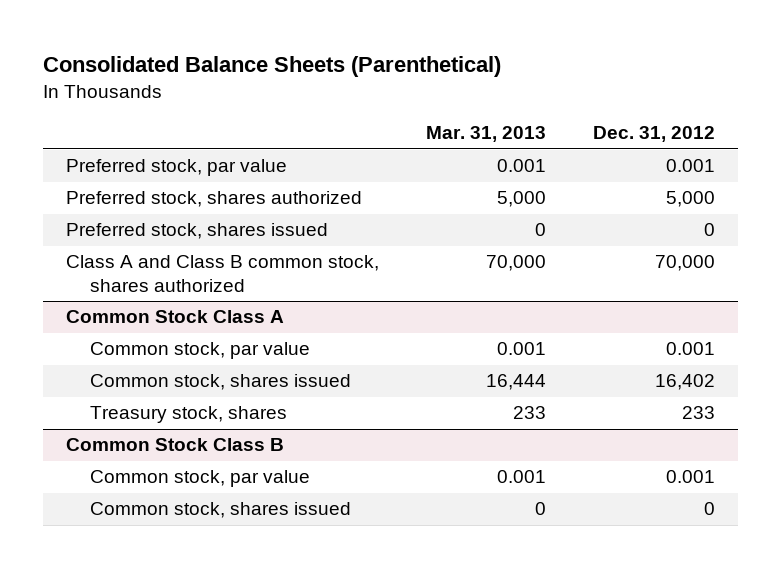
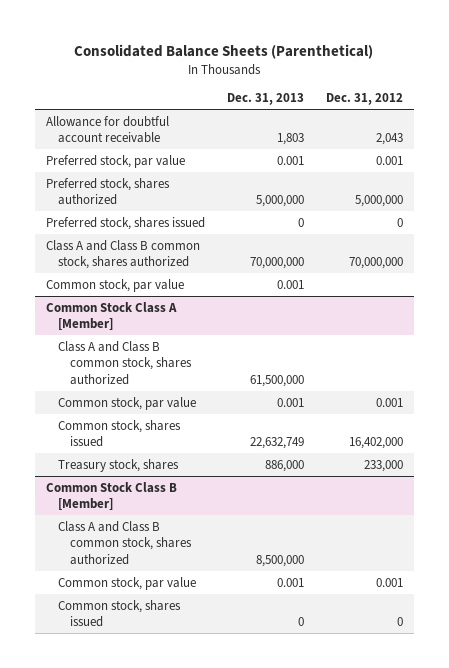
- | Mar. 31, 2013 | Dec. 31, 2012
+ | Dec. 31, 2013 | Dec. 31, 2012
+ Allowance for doubtful account receivable | 1,803 | 2,043
- Preferred stock, shares authorized | 5,000 | 5,000
+ Preferred stock, shares authorized | 5,000,000 | 5,000,000
- Class A and Class B common stock, shares authorized | 70,000 | 70,000
- Common Stock Class A
+ Class A and Class B common stock, shares authorized | 70,000,000 | 70,000,000
+ Common stock, par value | 0.001 |
+ Common Stock Class A [Member]
+ Class A and Class B common stock, shares authorized | 61,500,000 |
- Common stock, shares issued | 16,444 | 16,402
- Treasury stock, shares | 233 | 233
- Common Stock Class B
+ Common stock, shares issued | 22,632,749 | 16,402,000
+ Treasury stock, shares | 886,000 | 233,000
+ Common Stock Class B [Member]
+ Class A and Class B common stock, shares authorized | 8,500,000 |

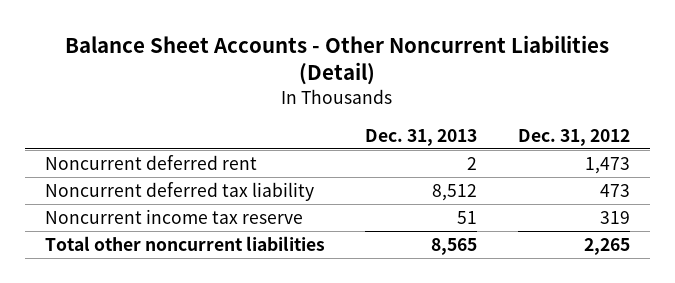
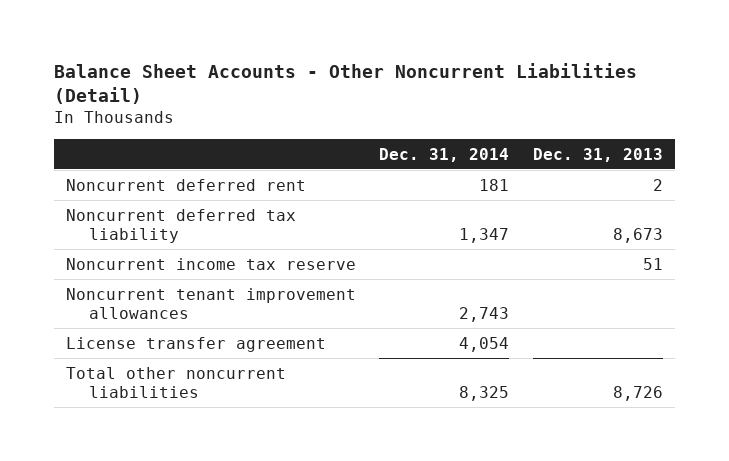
- | Dec. 31, 2013 | Dec. 31, 2012
+ | Dec. 31, 2014 | Dec. 31, 2013
- Noncurrent deferred tax liability | 8,512 | 473
+ Noncurrent deferred tax liability | 1,347 | 8,673
- Total other noncurrent liabilities | 8,565 | 2,265
+ Noncurrent tenant improvement allowances | 2,743 |
+ License transfer agreement | 4,054 |
+ Total other noncurrent liabilities | 8,325 | 8,726

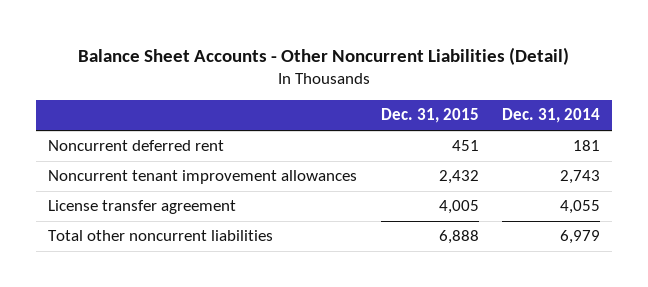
- | Dec. 31, 2014 | Dec. 31, 2013
+ | Dec. 31, 2015 | Dec. 31, 2014
- Noncurrent deferred tax liability | 1,347 | 8,673
- Noncurrent income tax reserve | | 51
- License transfer agreement | 4,054 |
- Total other noncurrent liabilities | 8,325 | 8,726
+ License transfer agreement | 4,005 | 4,055
+ Total other noncurrent liabilities | 6,888 | 6,979

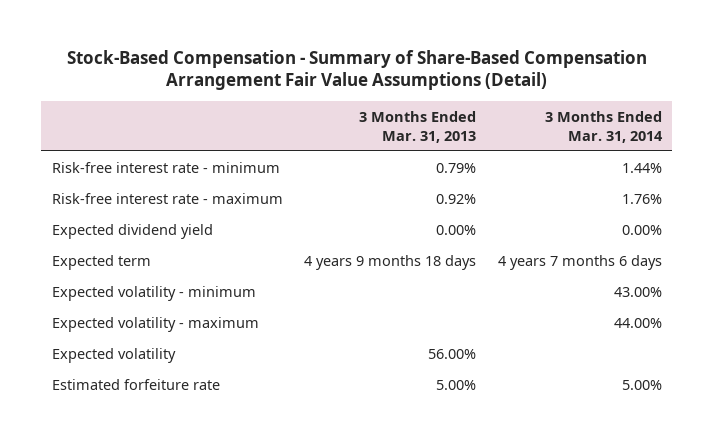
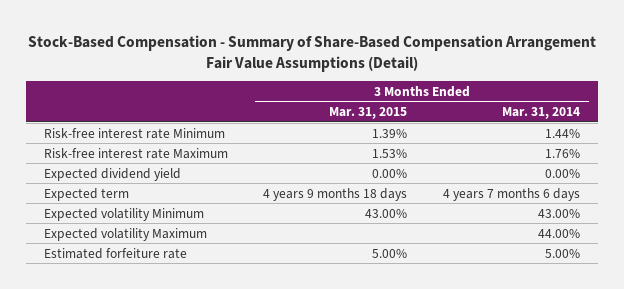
- | 3 Months Ended Mar. 31, 2013 | 3 Months Ended Mar. 31, 2014
+ | 3 Months Ended Mar. 31, 2015 | 3 Months Ended Mar. 31, 2014
- Risk-free interest rate - minimum | 0.79% | 1.44%
- Risk-free interest rate - maximum | 0.92% | 1.76%
+ Risk-free interest rate Minimum | 1.39% | 1.44%
+ Risk-free interest rate Maximum | 1.53% | 1.76%
- Expected volatility - minimum | | 43.00%
- Expected volatility - maximum | | 44.00%
- Expected volatility | 56.00% |
+ Expected volatility Minimum | 43.00% | 43.00%
+ Expected volatility Maximum | | 44.00%

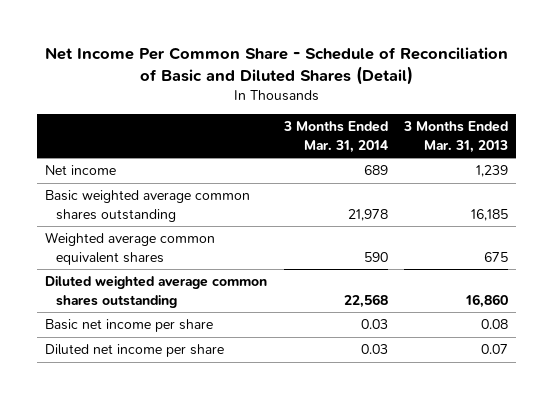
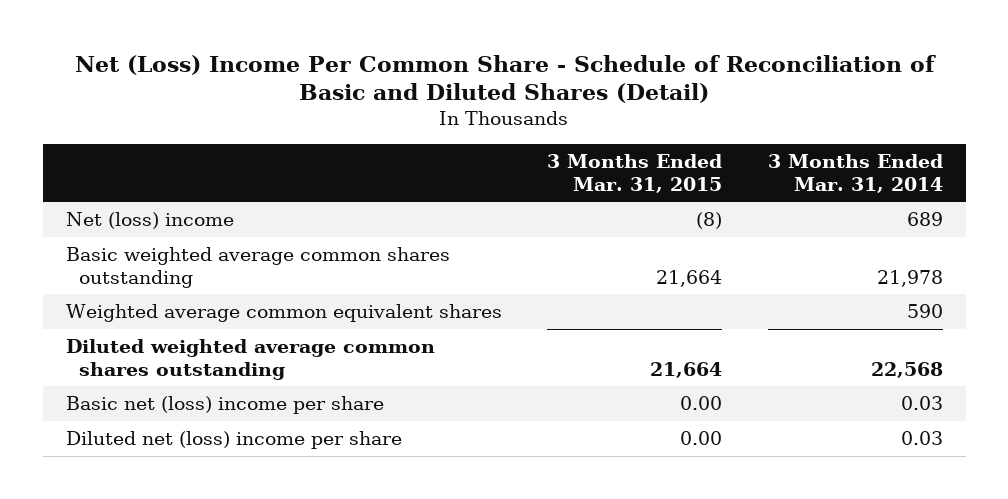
- Net Income Per Common Share - Schedule of Reconciliation of Basic and Diluted Shares (Detail)
+ Net (Loss) Income Per Common Share - Schedule of Reconciliation of Basic and Diluted Shares (Detail)
- | 3 Months Ended Mar. 31, 2014 | 3 Months Ended Mar. 31, 2013
+ | 3 Months Ended Mar. 31, 2015 | 3 Months Ended Mar. 31, 2014
- Net income | 689 | 1,239
+ Net (loss) income | (8) | 689
- Basic net income per share | 0.03 | 0.08
- Diluted net income per share | 0.03 | 0.07
+ Basic net (loss) income per share | 0.00 | 0.03
+ Diluted net (loss) income per share | 0.00 | 0.03

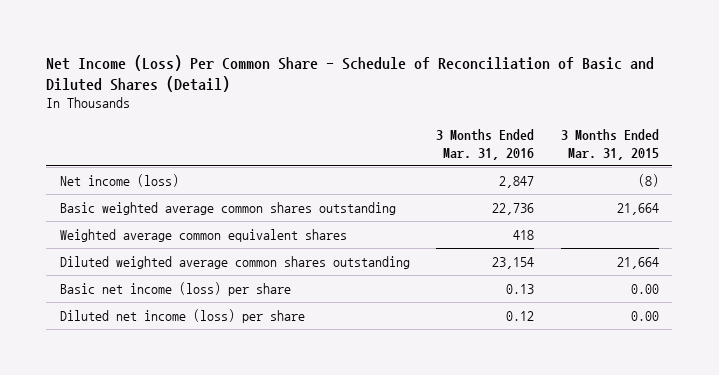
- Net (Loss) Income Per Common Share - Schedule of Reconciliation of Basic and Diluted Shares (Detail)
+ Net Income (Loss) Per Common Share - Schedule of Reconciliation of Basic and Diluted Shares (Detail)
- | 3 Months Ended Mar. 31, 2015 | 3 Months Ended Mar. 31, 2014
+ | 3 Months Ended Mar. 31, 2016 | 3 Months Ended Mar. 31, 2015
- Net (loss) income | (8) | 689
+ Net income (loss) | 2,847 | (8)
- Basic net (loss) income per share | 0.00 | 0.03
- Diluted net (loss) income per share | 0.00 | 0.03
+ Basic net income (loss) per share | 0.13 | 0.00
+ Diluted net income (loss) per share | 0.12 | 0.00

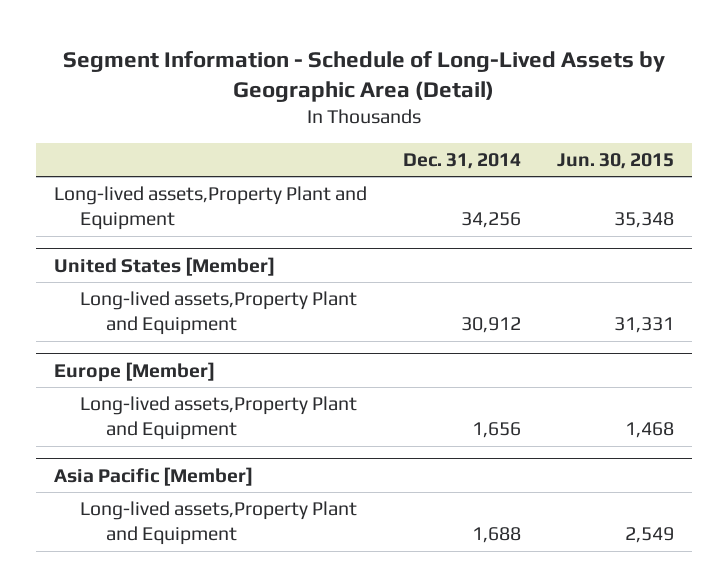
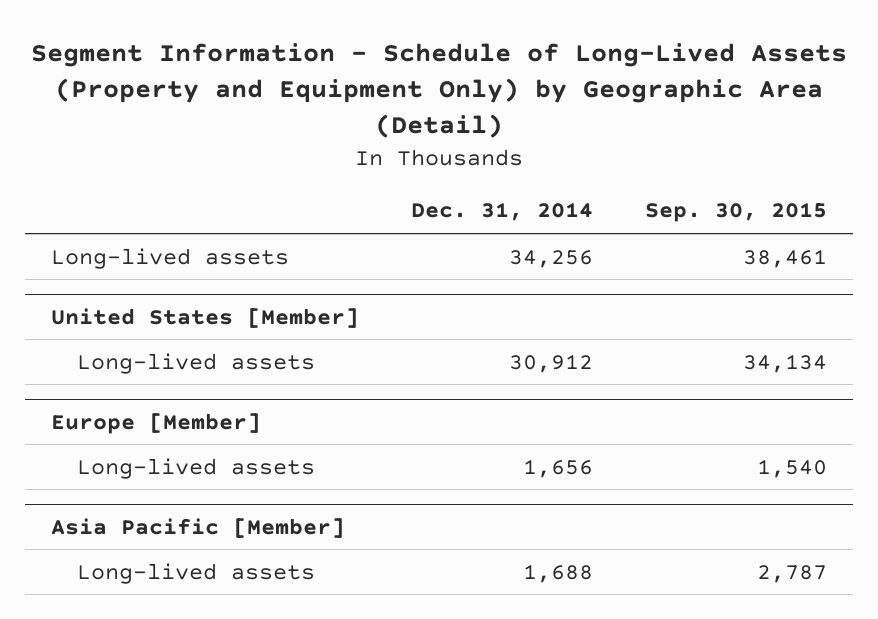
- Segment Information - Schedule of Long-Lived Assets by Geographic Area (Detail)
+ Segment Information - Schedule of Long-Lived Assets (Property and Equipment Only) by Geographic Area (Detail)
- | Dec. 31, 2014 | Jun. 30, 2015
+ | Dec. 31, 2014 | Sep. 30, 2015
- Long-lived assets,Property Plant and Equipment | 34,256 | 35,348
+ Long-lived assets | 34,256 | 38,461
@ United States [Member]
- Long-lived assets,Property Plant and Equipment | 30,912 | 31,331
+ Long-lived assets | 30,912 | 34,134
@ Europe [Member]
- Long-lived assets,Property Plant and Equipment | 1,656 | 1,468
+ Long-lived assets | 1,656 | 1,540
@ Asia Pacific [Member]
- Long-lived assets,Property Plant and Equipment | 1,688 | 2,549
+ Long-lived assets | 1,688 | 2,787

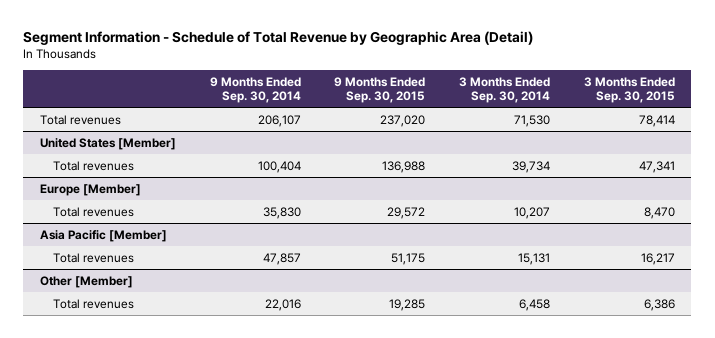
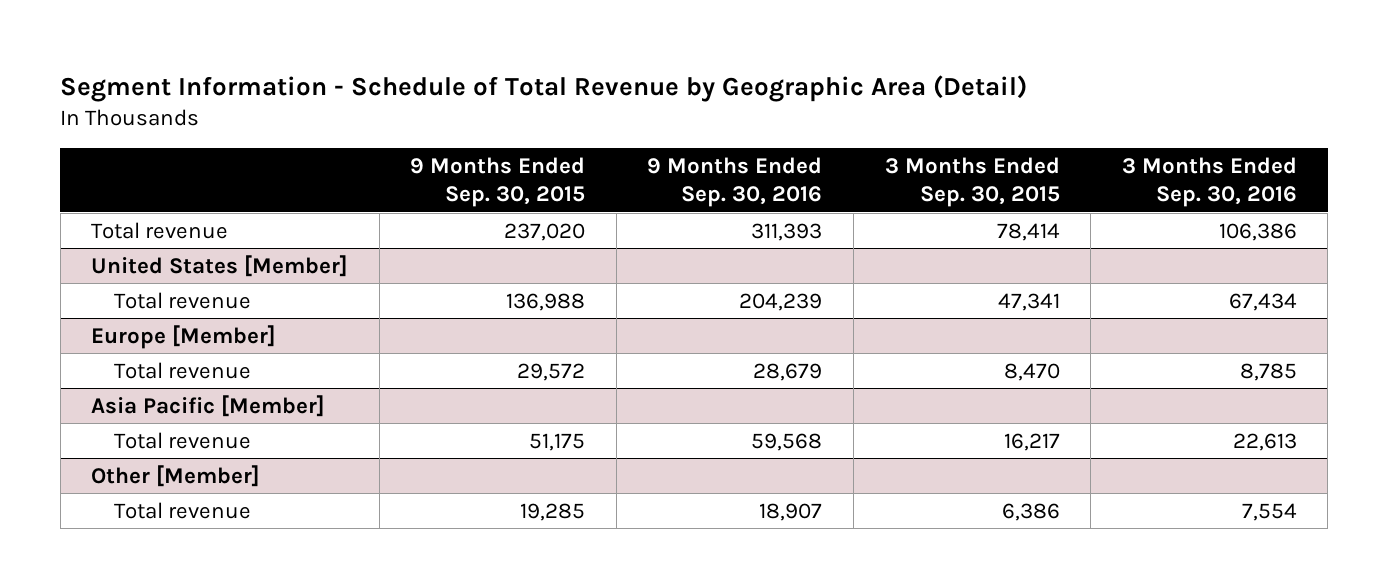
- | 9 Months Ended Sep. 30, 2014 | 9 Months Ended Sep. 30, 2015 | 3 Months Ended Sep. 30, 2014 | 3 Months Ended Sep. 30, 2015
+ | 9 Months Ended Sep. 30, 2015 | 9 Months Ended Sep. 30, 2016 | 3 Months Ended Sep. 30, 2015 | 3 Months Ended Sep. 30, 2016
- Total revenues | 206,107 | 237,020 | 71,530 | 78,414
+ Total revenue | 237,020 | 311,393 | 78,414 | 106,386
@ United States [Member]
- Total revenues | 100,404 | 136,988 | 39,734 | 47,341
+ Total revenue | 136,988 | 204,239 | 47,341 | 67,434
@ Europe [Member]
- Total revenues | 35,830 | 29,572 | 10,207 | 8,470
+ Total revenue | 29,572 | 28,679 | 8,470 | 8,785
@ Asia Pacific [Member]
- Total revenues | 47,857 | 51,175 | 15,131 | 16,217
+ Total revenue | 51,175 | 59,568 | 16,217 | 22,613
@ Other [Member]
- Total revenues | 22,016 | 19,285 | 6,458 | 6,386
+ Total revenue | 19,285 | 18,907 | 6,386 | 7,554

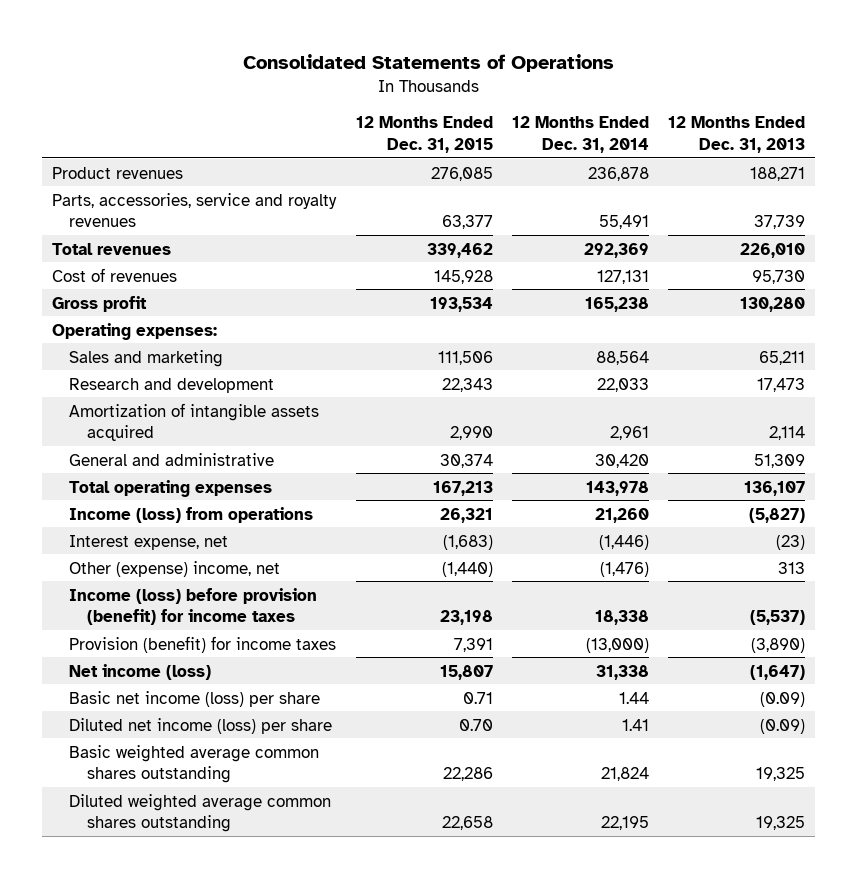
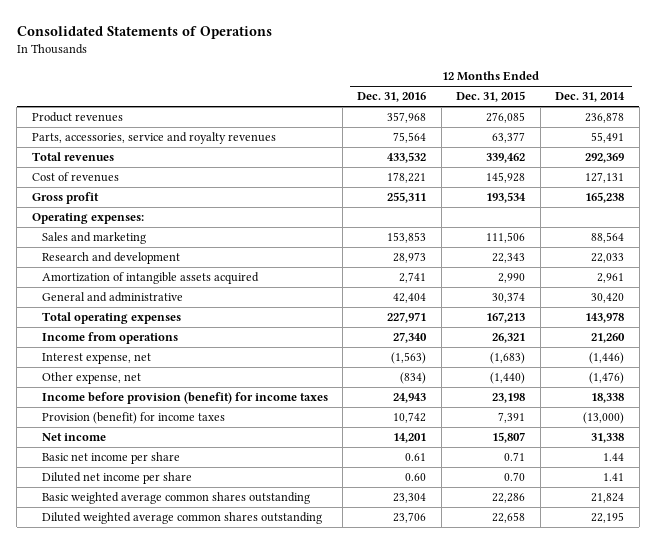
- | 12 Months Ended Dec. 31, 2015 | 12 Months Ended Dec. 31, 2014 | 12 Months Ended Dec. 31, 2013
+ | 12 Months Ended Dec. 31, 2016 | 12 Months Ended Dec. 31, 2015 | 12 Months Ended Dec. 31, 2014
- Income (loss) from operations | 26,321 | 21,260 | (5,827)
+ Income from operations | 27,340 | 26,321 | 21,260
- Other (expense) income, net | (1,440) | (1,476) | 313
- Income (loss) before provision (benefit) for income taxes | 23,198 | 18,338 | (5,537)
+ Other expense, net | (834) | (1,440) | (1,476)
+ Income before provision (benefit) for income taxes | 24,943 | 23,198 | 18,338
- Net income (loss) | 15,807 | 31,338 | (1,647)
- Basic net income (loss) per share | 0.71 | 1.44 | (0.09)
- Diluted net income (loss) per share | 0.70 | 1.41 | (0.09)
+ Net income | 14,201 | 15,807 | 31,338
+ Basic net income per share | 0.61 | 0.71 | 1.44
+ Diluted net income per share | 0.60 | 0.70 | 1.41

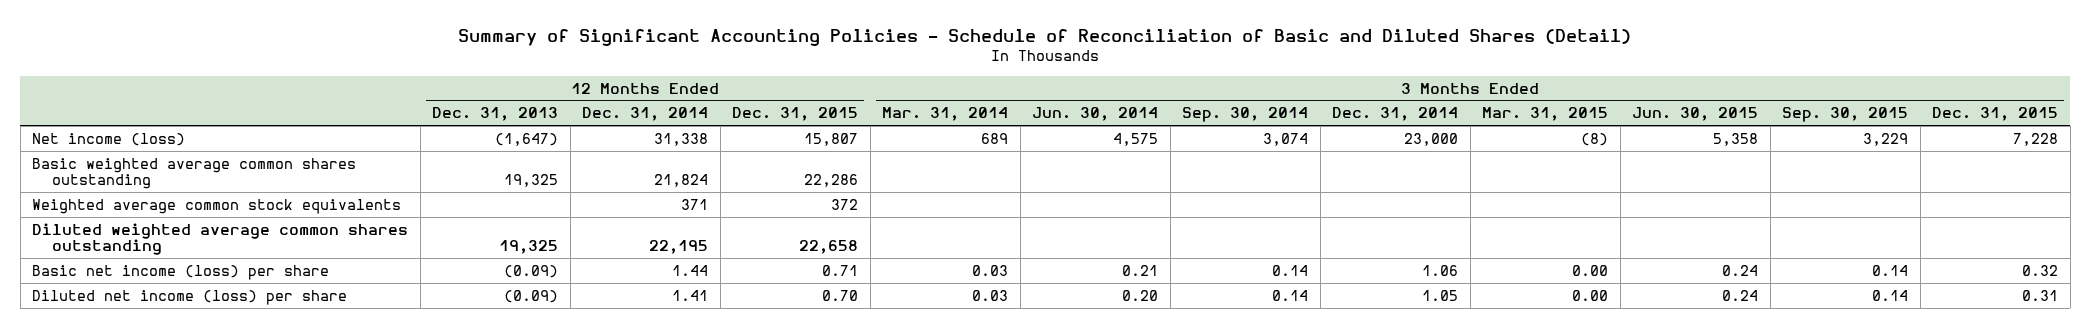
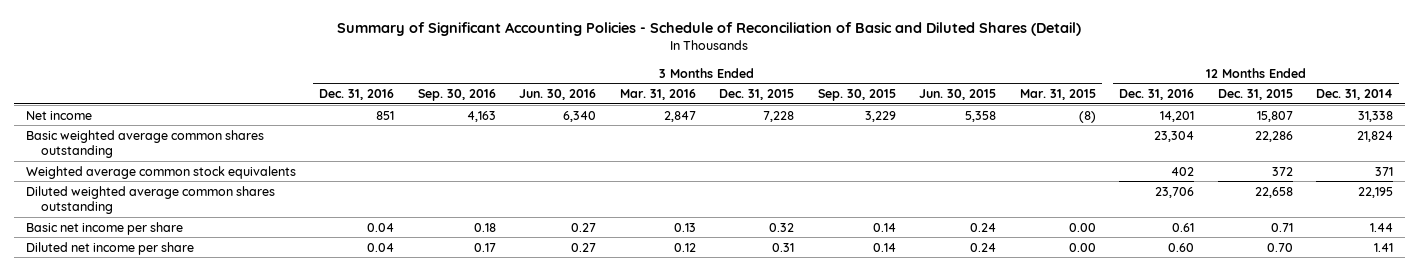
- | 12 Months Ended Dec. 31, 2013 | 12 Months Ended Dec. 31, 2014 | 12 Months Ended Dec. 31, 2015 | 3 Months Ended Mar. 31, 2014 | 3 Months Ended Jun. 30, 2014 | 3 Months Ended Sep. 30, 2014 | 3 Months Ended Dec. 31, 2014 | 3 Months Ended Mar. 31, 2015 | 3 Months Ended Jun. 30, 2015 | 3 Months Ended Sep. 30, 2015 | 3 Months Ended Dec. 31, 2015
+ | 3 Months Ended Dec. 31, 2016 | 3 Months Ended Sep. 30, 2016 | 3 Months Ended Jun. 30, 2016 | 3 Months Ended Mar. 31, 2016 | 3 Months Ended Dec. 31, 2015 | 3 Months Ended Sep. 30, 2015 | 3 Months Ended Jun. 30, 2015 | 3 Months Ended Mar. 31, 2015 | 12 Months Ended Dec. 31, 2016 | 12 Months Ended Dec. 31, 2015 | 12 Months Ended Dec. 31, 2014
- Net income (loss) | (1,647) | 31,338 | 15,807 | 689 | 4,575 | 3,074 | 23,000 | (8) | 5,358 | 3,229 | 7,228
+ Net income | 851 | 4,163 | 6,340 | 2,847 | 7,228 | 3,229 | 5,358 | (8) | 14,201 | 15,807 | 31,338
- Basic net income (loss) per share | (0.09) | 1.44 | 0.71 | 0.03 | 0.21 | 0.14 | 1.06 | 0.00 | 0.24 | 0.14 | 0.32
- Diluted net income (loss) per share | (0.09) | 1.41 | 0.70 | 0.03 | 0.20 | 0.14 | 1.05 | 0.00 | 0.24 | 0.14 | 0.31
+ Basic net income per share | 0.04 | 0.18 | 0.27 | 0.13 | 0.32 | 0.14 | 0.24 | 0.00 | 0.61 | 0.71 | 1.44
+ Diluted net income per share | 0.04 | 0.17 | 0.27 | 0.12 | 0.31 | 0.14 | 0.24 | 0.00 | 0.60 | 0.70 | 1.41

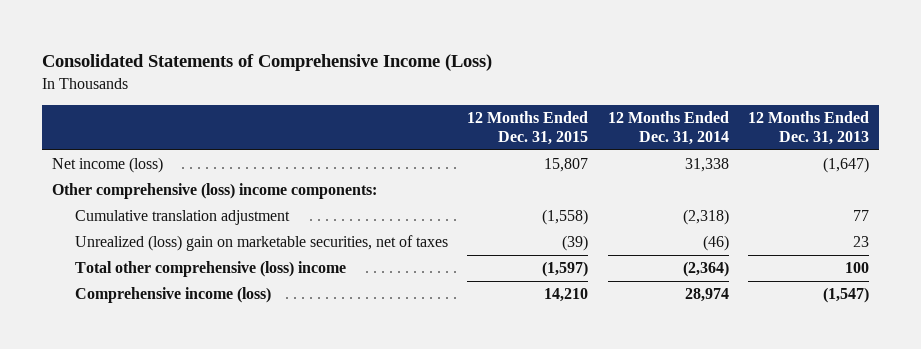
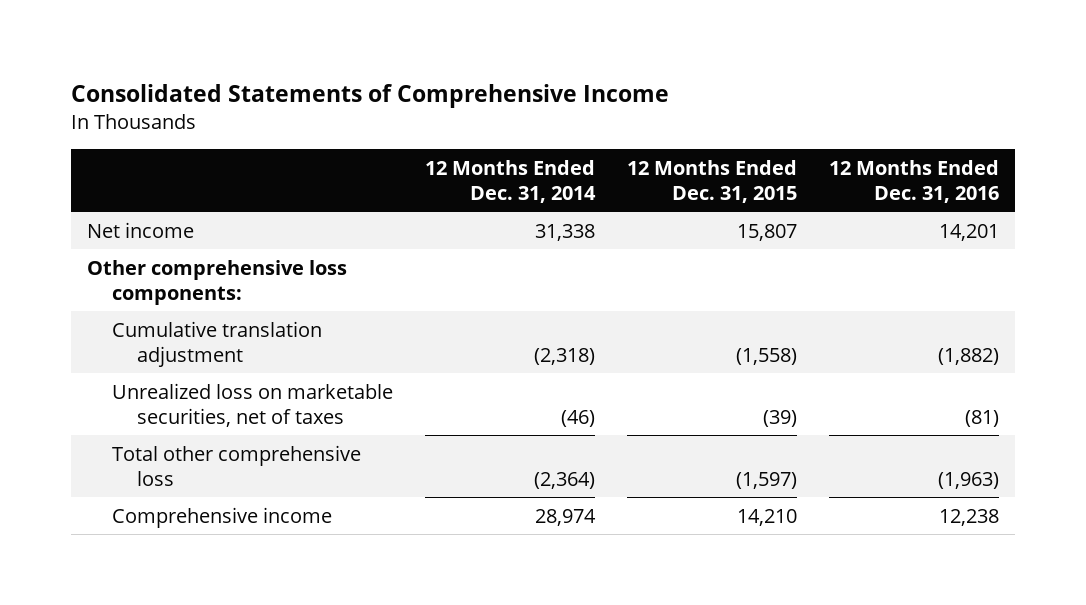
- Consolidated Statements of Comprehensive Income (Loss)
+ Consolidated Statements of Comprehensive Income
- | 12 Months Ended Dec. 31, 2015 | 12 Months Ended Dec. 31, 2014 | 12 Months Ended Dec. 31, 2013
+ | 12 Months Ended Dec. 31, 2014 | 12 Months Ended Dec. 31, 2015 | 12 Months Ended Dec. 31, 2016
- Net income (loss) | 15,807 | 31,338 | (1,647)
- Other comprehensive (loss) income components:
+ Net income | 31,338 | 15,807 | 14,201
+ Other comprehensive loss components:
- Unrealized (loss) gain on marketable securities, net of taxes | (39) | (46) | 23
- Total other comprehensive (loss) income | (1,597) | (2,364) | 100
- Comprehensive income (loss) | 14,210 | 28,974 | (1,547)
+ Unrealized loss on marketable securities, net of taxes | (46) | (39) | (81)
+ Total other comprehensive loss | (2,364) | (1,597) | (1,963)
+ Comprehensive income | 28,974 | 14,210 | 12,238

